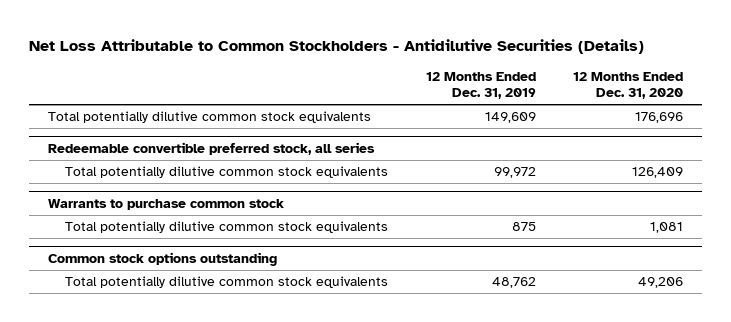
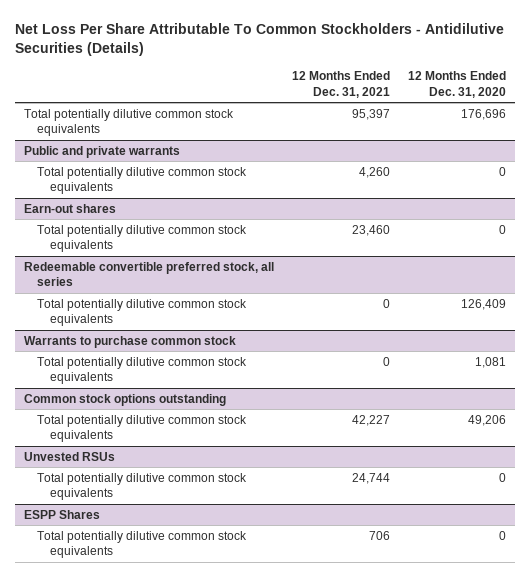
- Net Loss Attributable to Common Stockholders - Antidilutive Securities (Details)
+ Net Loss Per Share Attributable To Common Stockholders - Antidilutive Securities (Details)
- | 12 Months Ended Dec. 31, 2019 | 12 Months Ended Dec. 31, 2020
+ | 12 Months Ended Dec. 31, 2021 | 12 Months Ended Dec. 31, 2020
+ Public and private warrants
+ Total potentially dilutive common stock equivalents | 4,260 | 0
+ Earn-out shares
+ Total potentially dilutive common stock equivalents | 23,460 | 0
+ Unvested RSUs
+ Total potentially dilutive common stock equivalents | 24,744 | 0
+ ESPP Shares
+ Total potentially dilutive common stock equivalents | 706 | 0

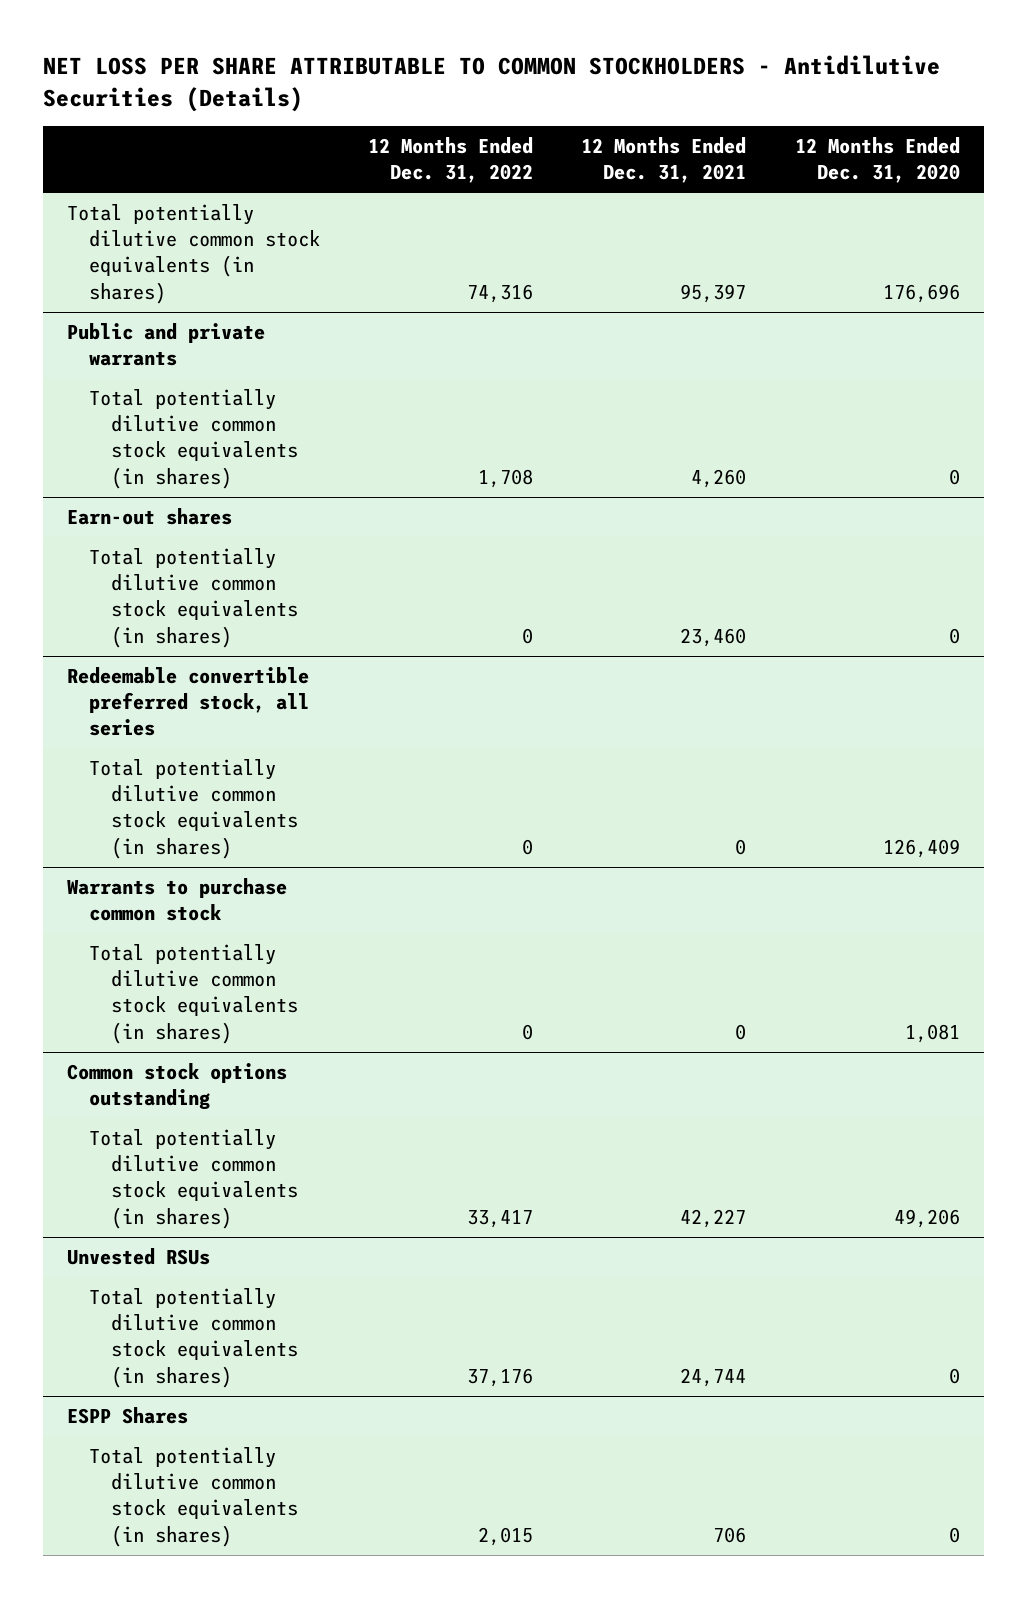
- Net Loss Per Share Attributable To Common Stockholders - Antidilutive Securities (Details)
+ NET LOSS PER SHARE ATTRIBUTABLE TO COMMON STOCKHOLDERS - Antidilutive Securities (Details)
- | 12 Months Ended Dec. 31, 2021 | 12 Months Ended Dec. 31, 2020
+ | 12 Months Ended Dec. 31, 2022 | 12 Months Ended Dec. 31, 2021 | 12 Months Ended Dec. 31, 2020
- Total potentially dilutive common stock equivalents | 95,397 | 176,696
+ Total potentially dilutive common stock equivalents (in shares) | 74,316 | 95,397 | 176,696
@ Public and private warrants
- Total potentially dilutive common stock equivalents | 4,260 | 0
+ Total potentially dilutive common stock equivalents (in shares) | 1,708 | 4,260 | 0
@ Earn-out shares
- Total potentially dilutive common stock equivalents | 23,460 | 0
+ Total potentially dilutive common stock equivalents (in shares) | 0 | 23,460 | 0
@ Redeemable convertible preferred stock, all series
- Total potentially dilutive common stock equivalents | 0 | 126,409
+ Total potentially dilutive common stock equivalents (in shares) | 0 | 0 | 126,409
@ Warrants to purchase common stock
- Total potentially dilutive common stock equivalents | 0 | 1,081
+ Total potentially dilutive common stock equivalents (in shares) | 0 | 0 | 1,081
@ Common stock options outstanding
- Total potentially dilutive common stock equivalents | 42,227 | 49,206
+ Total potentially dilutive common stock equivalents (in shares) | 33,417 | 42,227 | 49,206
@ Unvested RSUs
- Total potentially dilutive common stock equivalents | 24,744 | 0
+ Total potentially dilutive common stock equivalents (in shares) | 37,176 | 24,744 | 0
@ ESPP Shares
- Total potentially dilutive common stock equivalents | 706 | 0
+ Total potentially dilutive common stock equivalents (in shares) | 2,015 | 706 | 0

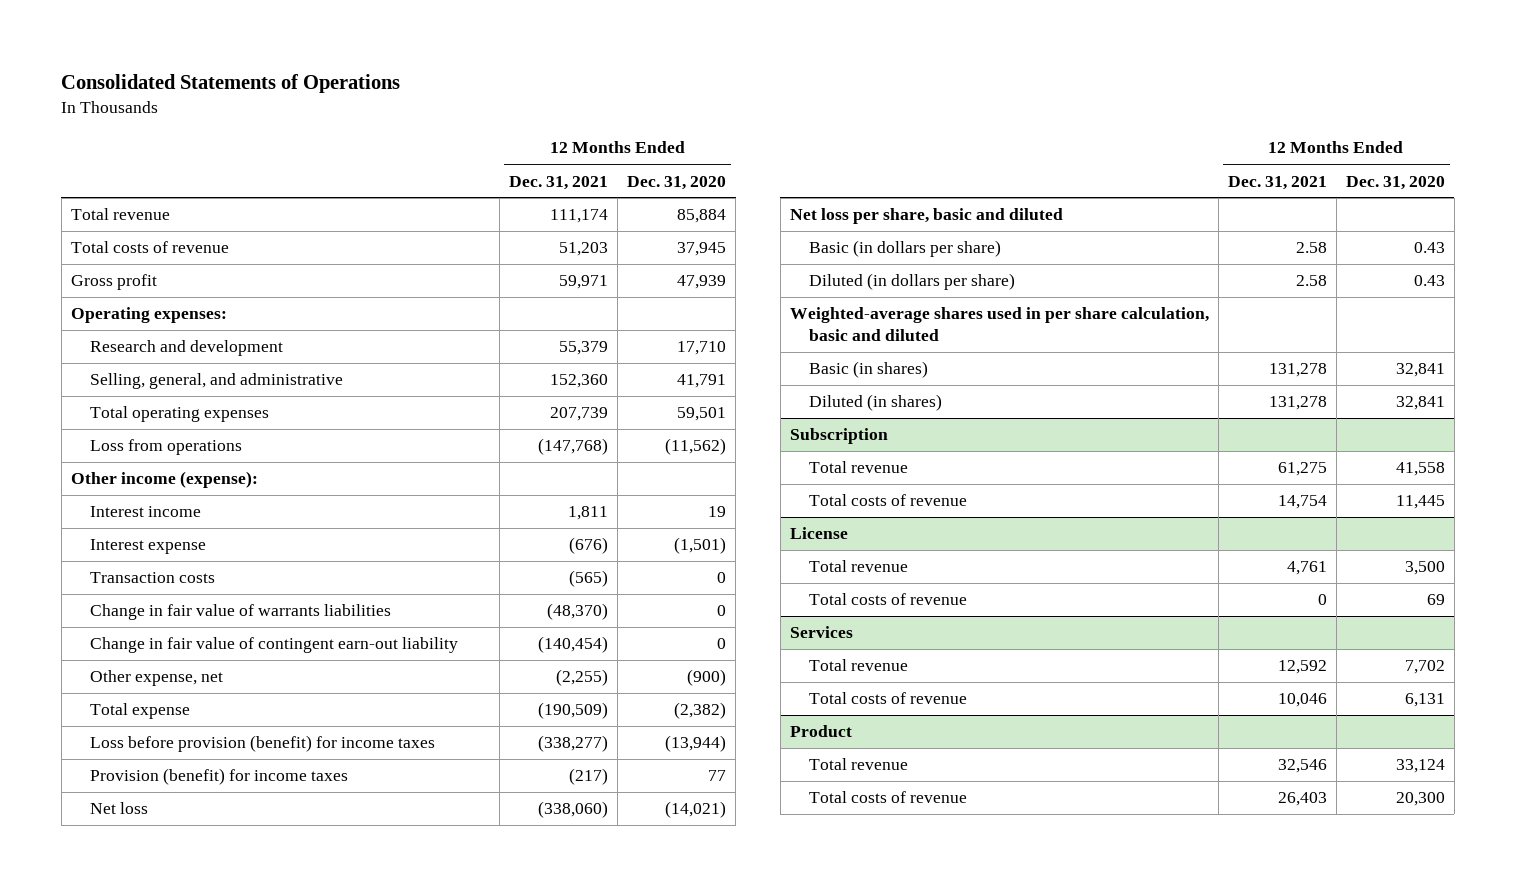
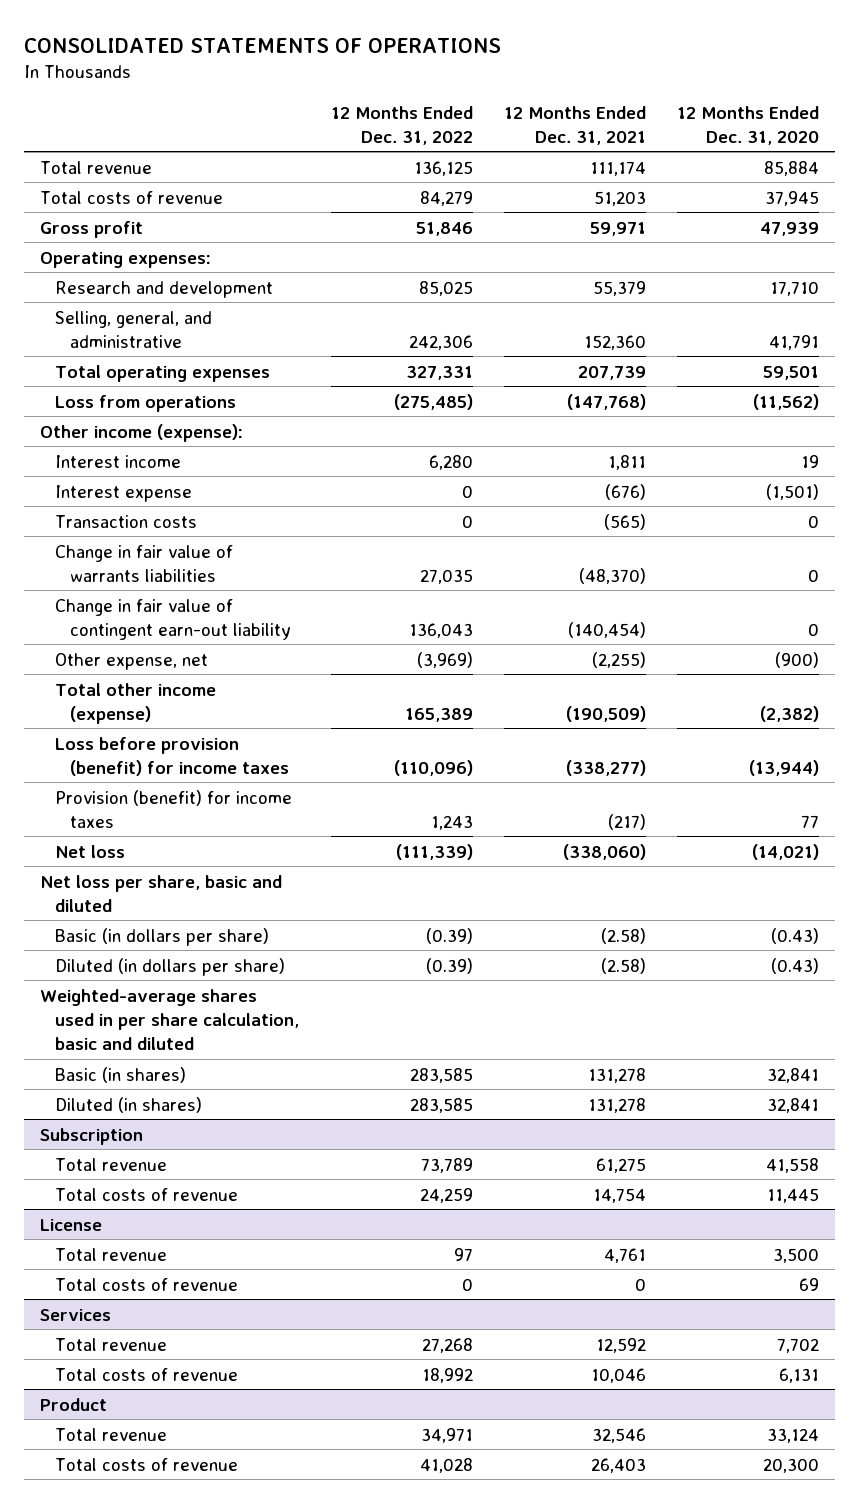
- Consolidated Statements of Operations
+ CONSOLIDATED STATEMENTS OF OPERATIONS
- | 12 Months Ended Dec. 31, 2021 | 12 Months Ended Dec. 31, 2020
+ | 12 Months Ended Dec. 31, 2022 | 12 Months Ended Dec. 31, 2021 | 12 Months Ended Dec. 31, 2020
- Total expense | (190,509) | (2,382)
+ Total other income (expense) | 165,389 | (190,509) | (2,382)
- Basic (in dollars per share) | 2.58 | 0.43
- Diluted (in dollars per share) | 2.58 | 0.43
+ Basic (in dollars per share) | (0.39) | (2.58) | (0.43)
+ Diluted (in dollars per share) | (0.39) | (2.58) | (0.43)

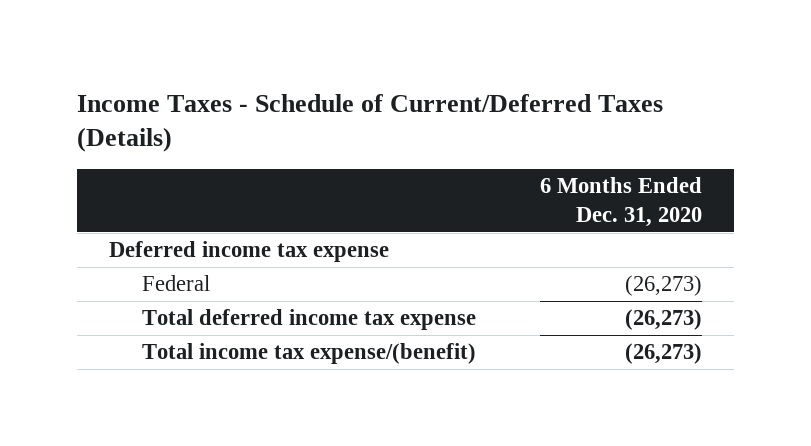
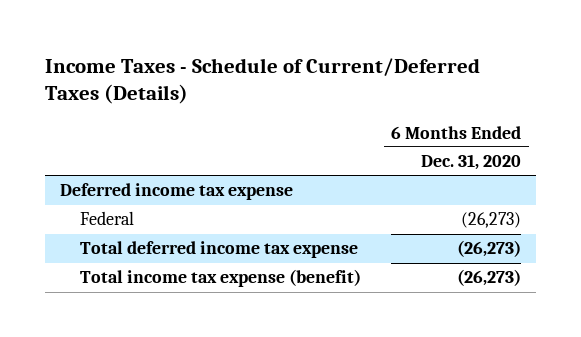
- Total income tax expense/(benefit) | (26,273)
+ Total income tax expense (benefit) | (26,273)

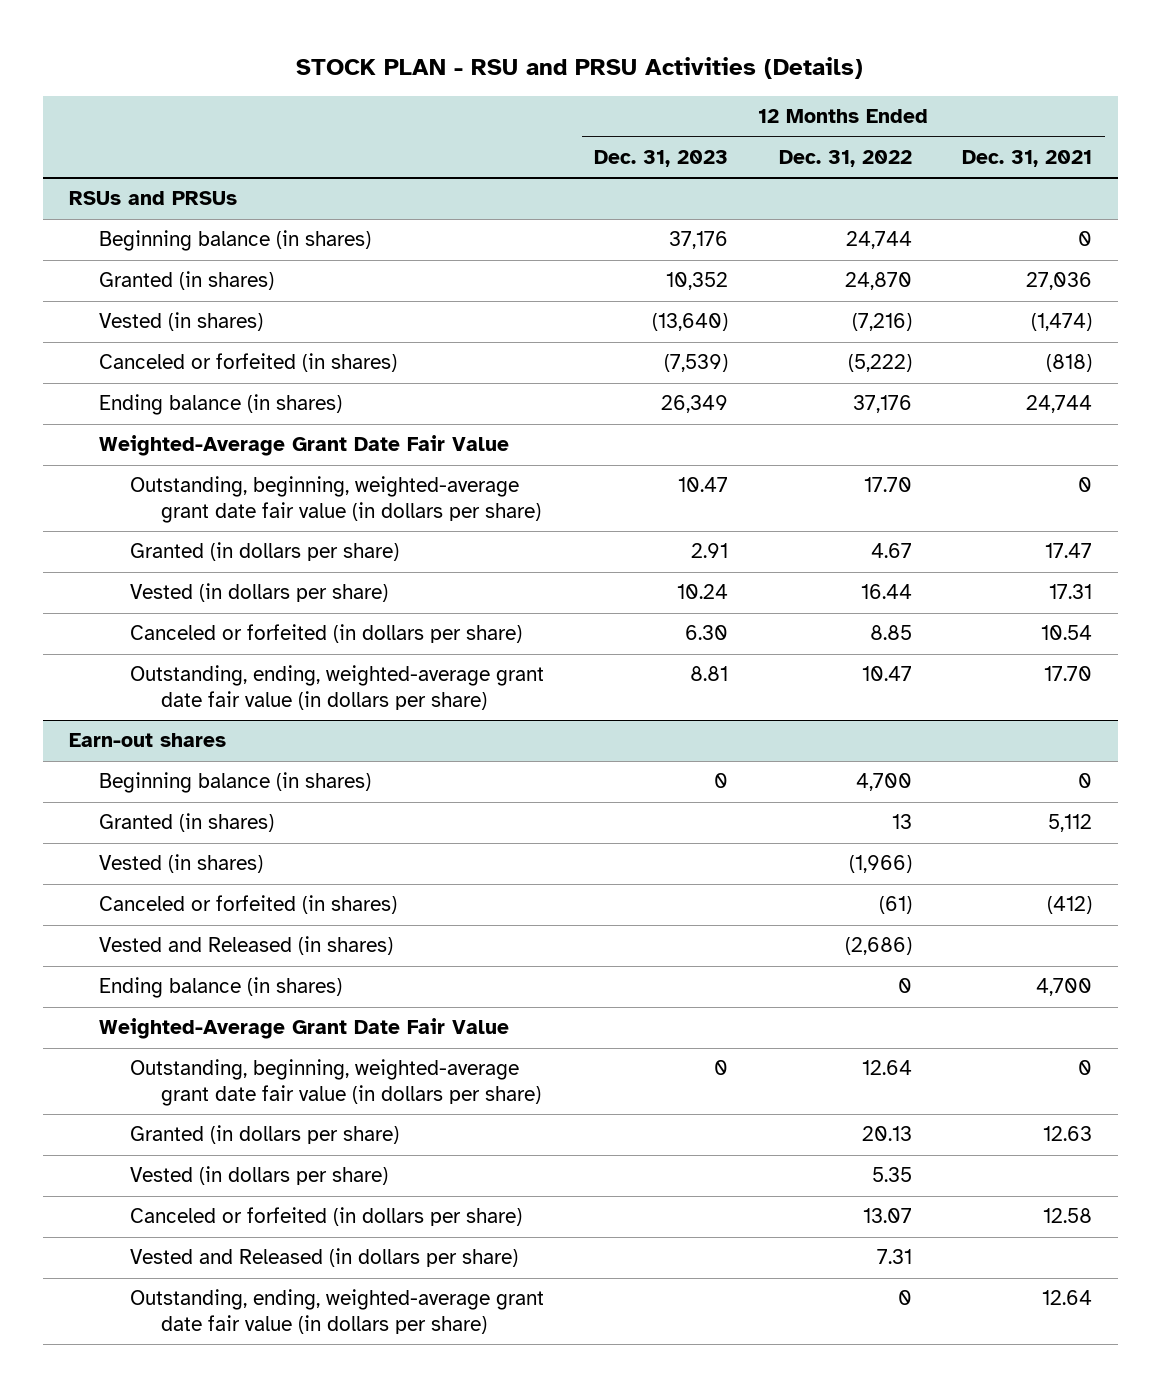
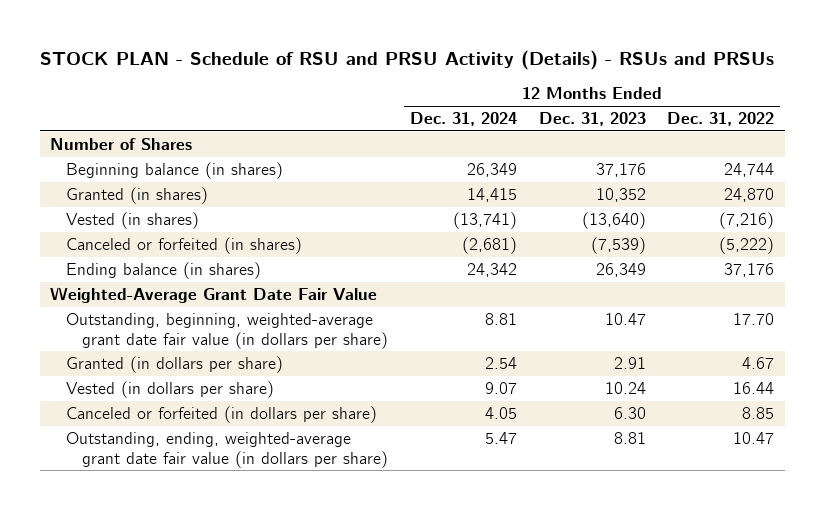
- STOCK PLAN - RSU and PRSU Activities (Details)
+ STOCK PLAN - Schedule of RSU and PRSU Activity (Details) - RSUs and PRSUs
- | 12 Months Ended Dec. 31, 2023 | 12 Months Ended Dec. 31, 2022 | 12 Months Ended Dec. 31, 2021
+ | 12 Months Ended Dec. 31, 2024 | 12 Months Ended Dec. 31, 2023 | 12 Months Ended Dec. 31, 2022
- RSUs and PRSUs
+ Number of Shares
- Earn-out shares
- Beginning balance (in shares) | 0 | 4,700 | 0
- Granted (in shares) | | 13 | 5,112
- Vested (in shares) | | (1,966) |
- Canceled or forfeited (in shares) | | (61) | (412)
- Vested and Released (in shares) | | (2,686) |
- Ending balance (in shares) | | 0 | 4,700
- Weighted-Average Grant Date Fair Value
- Outstanding, beginning, weighted-average grant date fair value (in dollars per share) | 0 | 12.64 | 0
- Granted (in dollars per share) | | 20.13 | 12.63
- Vested (in dollars per share) | | 5.35 |
- Canceled or forfeited (in dollars per share) | | 13.07 | 12.58
- Vested and Released (in dollars per share) | | 7.31 |
- Outstanding, ending, weighted-average grant date fair value (in dollars per share) | | 0 | 12.64

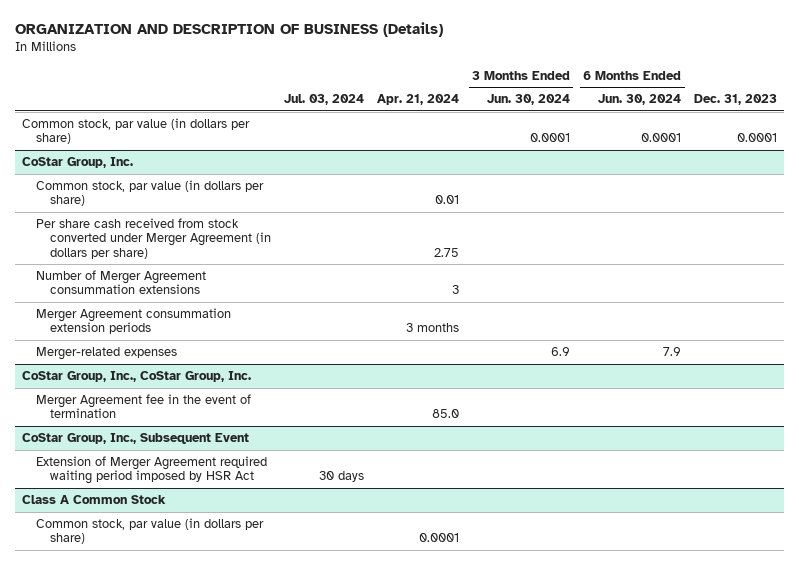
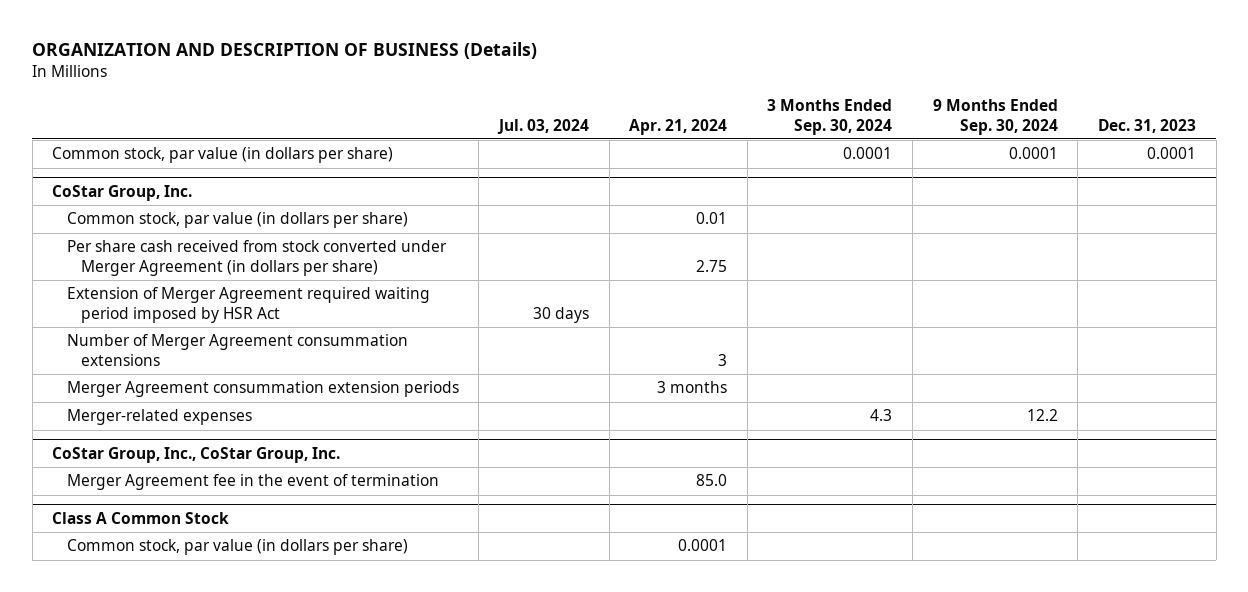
- | Jul. 03, 2024 | Apr. 21, 2024 | 3 Months Ended Jun. 30, 2024 | 6 Months Ended Jun. 30, 2024 | Dec. 31, 2023
+ | Jul. 03, 2024 | Apr. 21, 2024 | 3 Months Ended Sep. 30, 2024 | 9 Months Ended Sep. 30, 2024 | Dec. 31, 2023
@ CoStar Group, Inc.
+ Extension of Merger Agreement required waiting period imposed by HSR Act | 30 days | | | |
- CoStar Group, Inc., Subsequent Event
- Extension of Merger Agreement required waiting period imposed by HSR Act | 30 days | | | |

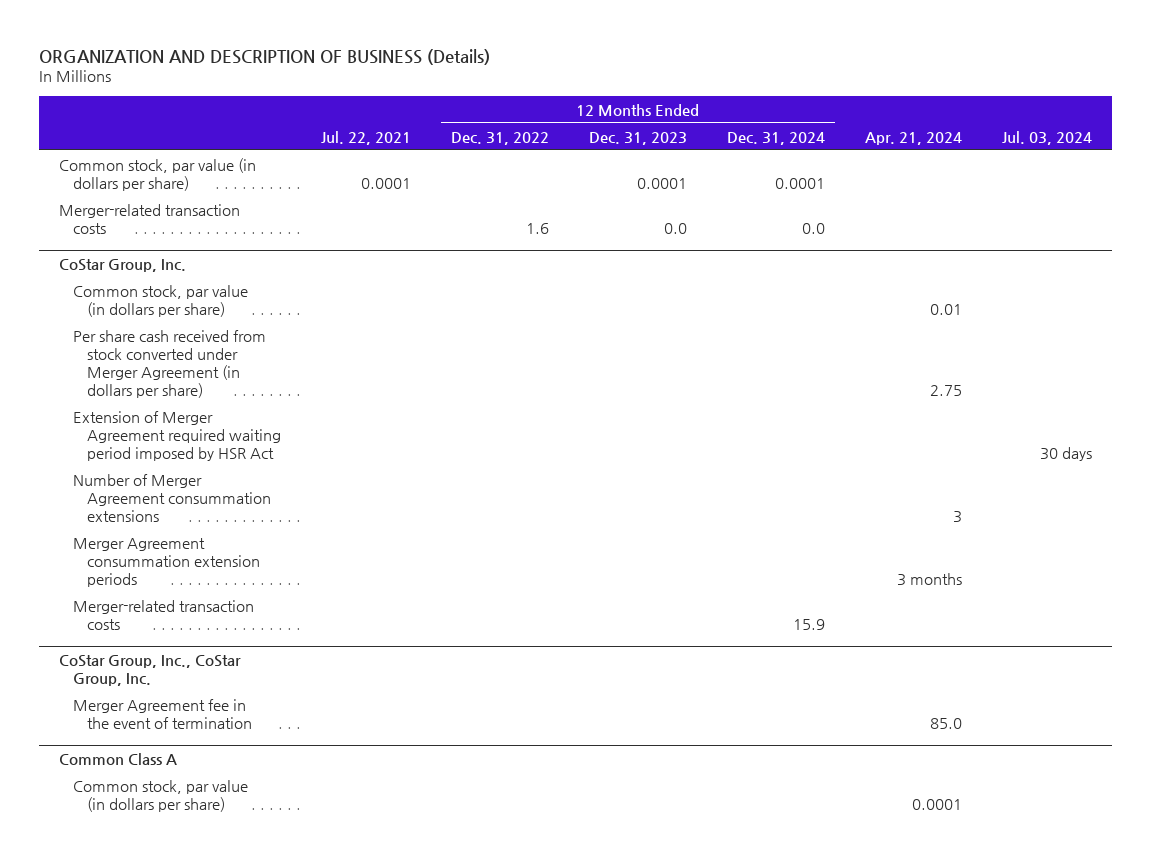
- | Jul. 03, 2024 | Apr. 21, 2024 | 3 Months Ended Sep. 30, 2024 | 9 Months Ended Sep. 30, 2024 | Dec. 31, 2023
+ | Jul. 22, 2021 | 12 Months Ended Dec. 31, 2022 | 12 Months Ended Dec. 31, 2023 | 12 Months Ended Dec. 31, 2024 | Apr. 21, 2024 | Jul. 03, 2024
+ Merger-related transaction costs | | 1.6 | 0.0 | 0.0 | |
@ CoStar Group, Inc.
- Merger-related expenses | | | 4.3 | 12.2 |
+ Merger-related transaction costs | | | | 15.9 | |
- Class A Common Stock
+ Common Class A

